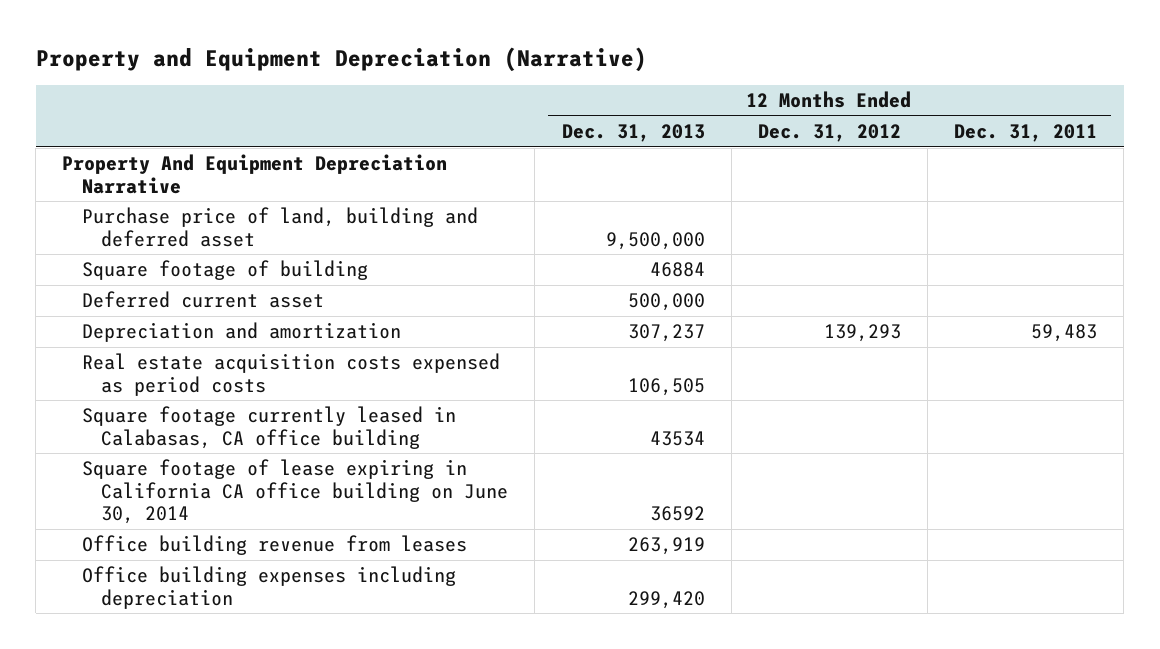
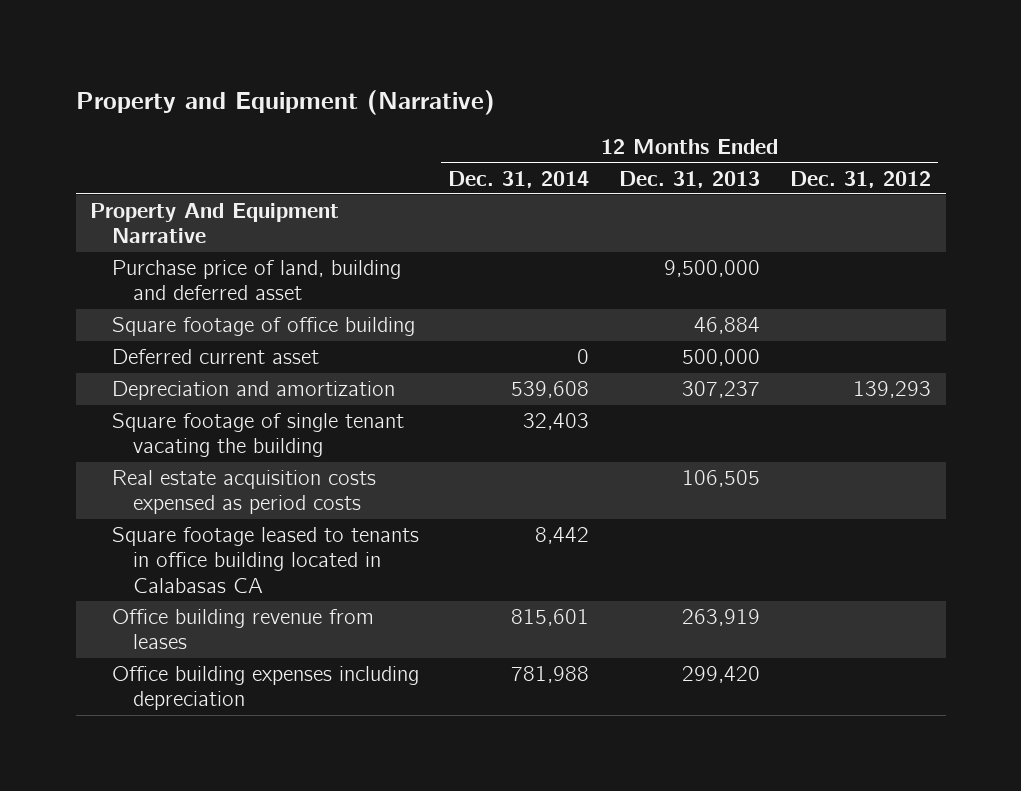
- Property and Equipment Depreciation (Narrative)
+ Property and Equipment (Narrative)
- | 12 Months Ended Dec. 31, 2013 | 12 Months Ended Dec. 31, 2012 | 12 Months Ended Dec. 31, 2011
+ | 12 Months Ended Dec. 31, 2014 | 12 Months Ended Dec. 31, 2013 | 12 Months Ended Dec. 31, 2012
- Property And Equipment Depreciation Narrative
+ Property And Equipment Narrative
- Square footage of building | 46884 | |
+ Square footage of office building | | 46,884 |
+ Square footage of single tenant vacating the building | 32,403 | |
- Square footage currently leased in Calabasas, CA office building | 43534 | |
- Square footage of lease expiring in California CA office building on June 30, 2014 | 36592 | |
+ Square footage leased to tenants in office building located in Calabasas CA | 8,442 | |

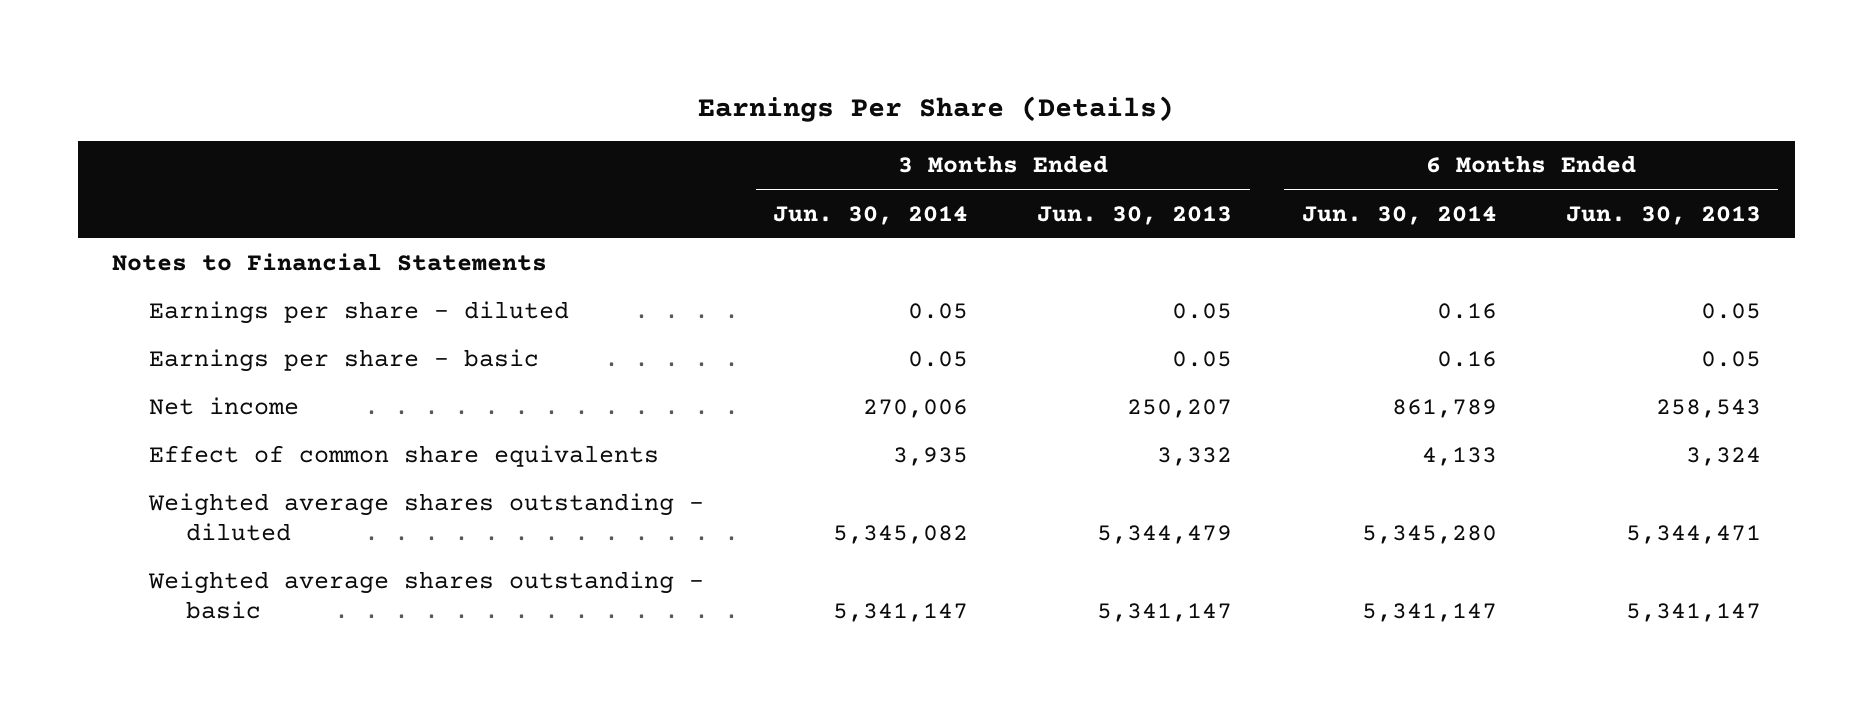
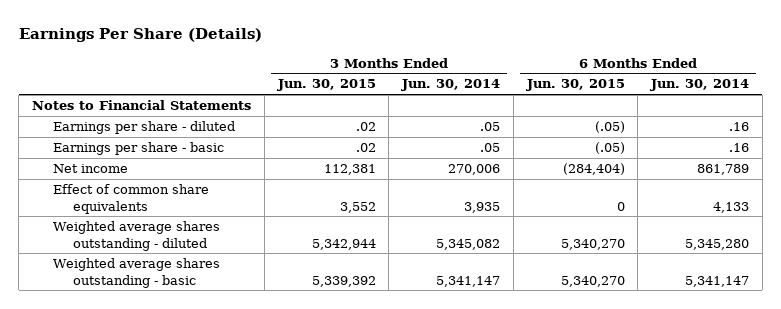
- | 3 Months Ended Jun. 30, 2014 | 3 Months Ended Jun. 30, 2013 | 6 Months Ended Jun. 30, 2014 | 6 Months Ended Jun. 30, 2013
+ | 3 Months Ended Jun. 30, 2015 | 3 Months Ended Jun. 30, 2014 | 6 Months Ended Jun. 30, 2015 | 6 Months Ended Jun. 30, 2014
- Earnings per share - diluted | 0.05 | 0.05 | 0.16 | 0.05
- Earnings per share - basic | 0.05 | 0.05 | 0.16 | 0.05
+ Earnings per share - diluted | .02 | .05 | (.05) | .16
+ Earnings per share - basic | .02 | .05 | (.05) | .16

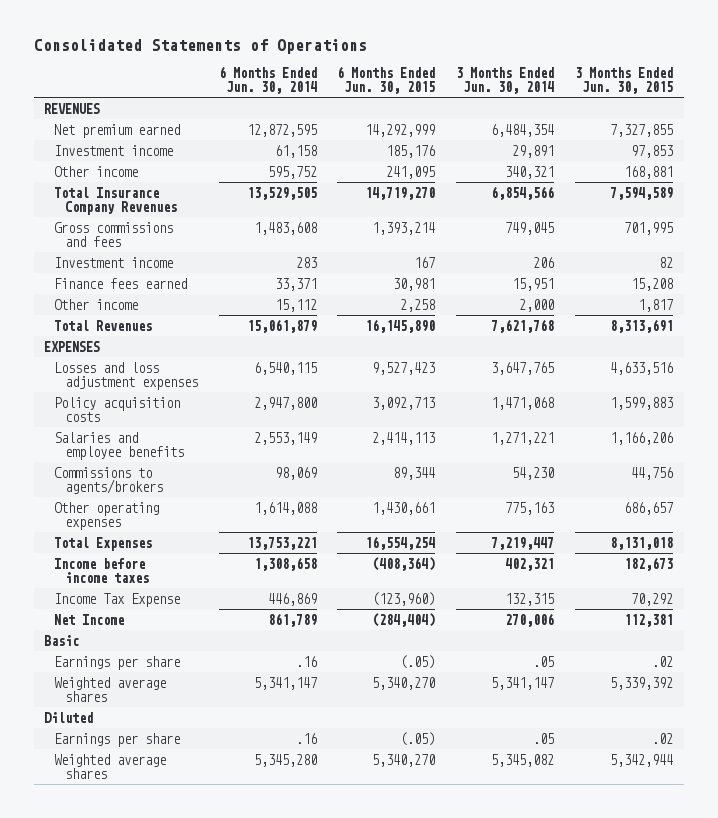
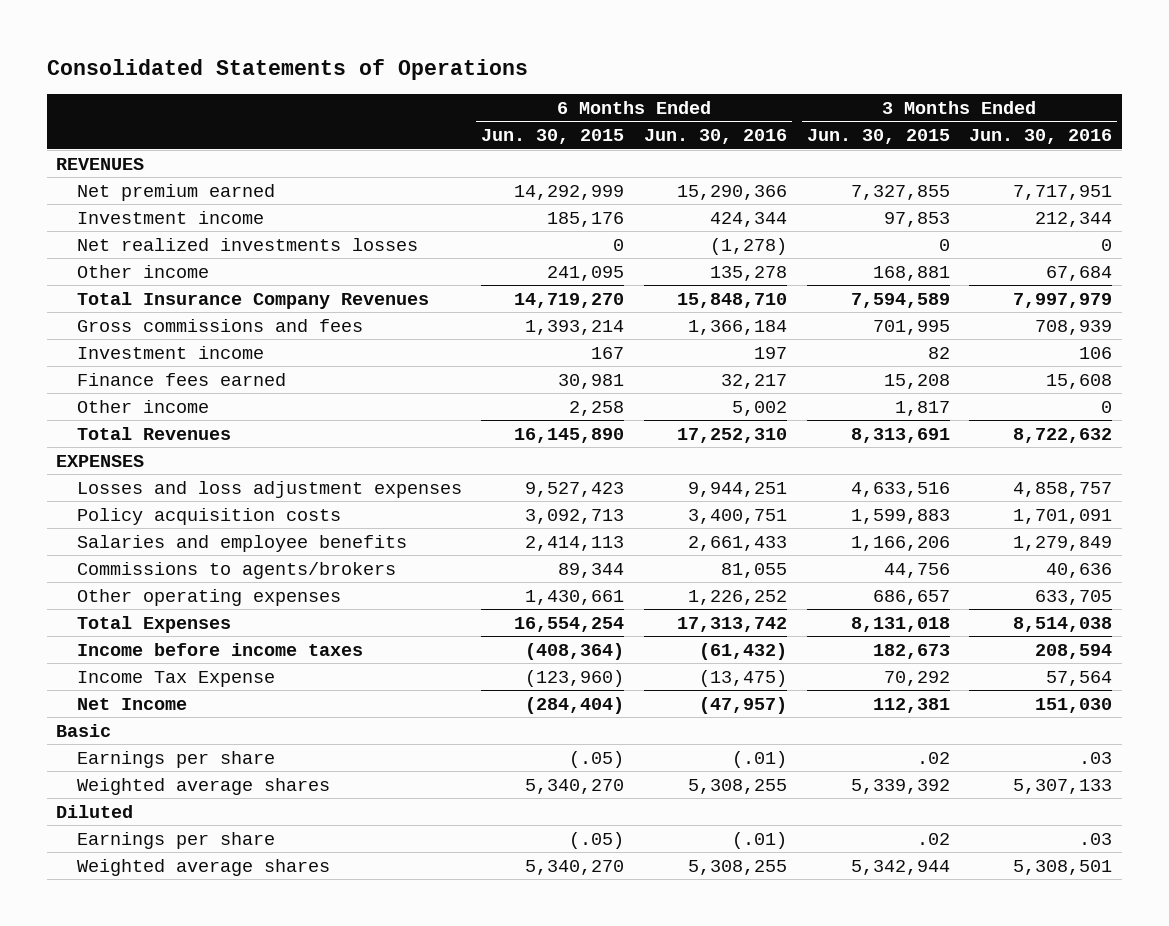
- | 6 Months Ended Jun. 30, 2014 | 6 Months Ended Jun. 30, 2015 | 3 Months Ended Jun. 30, 2014 | 3 Months Ended Jun. 30, 2015
+ | 6 Months Ended Jun. 30, 2015 | 6 Months Ended Jun. 30, 2016 | 3 Months Ended Jun. 30, 2015 | 3 Months Ended Jun. 30, 2016
+ Net realized investments losses | 0 | (1,278) | 0 | 0

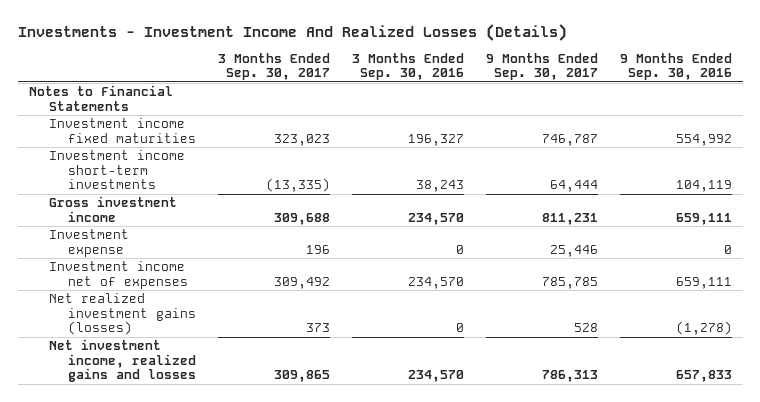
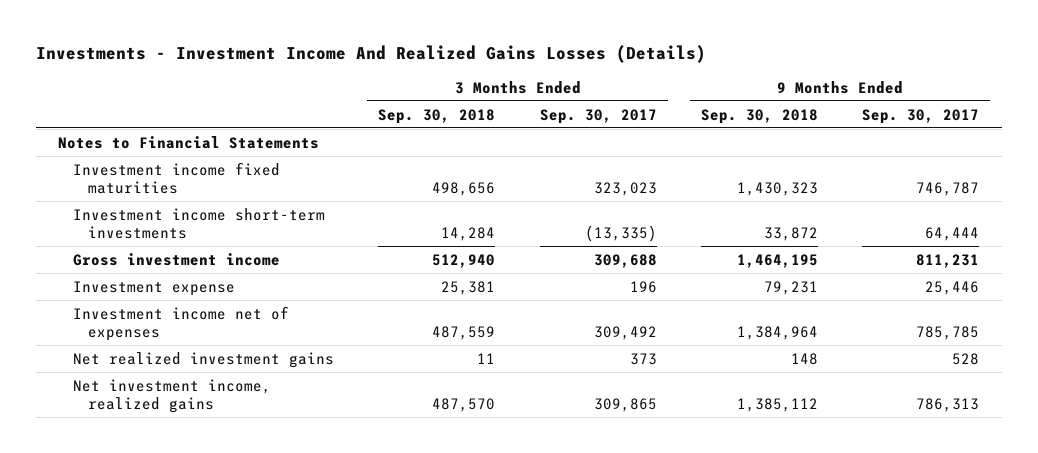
- Investments - Investment Income And Realized Losses (Details)
+ Investments - Investment Income And Realized Gains Losses (Details)
- | 3 Months Ended Sep. 30, 2017 | 3 Months Ended Sep. 30, 2016 | 9 Months Ended Sep. 30, 2017 | 9 Months Ended Sep. 30, 2016
+ | 3 Months Ended Sep. 30, 2018 | 3 Months Ended Sep. 30, 2017 | 9 Months Ended Sep. 30, 2018 | 9 Months Ended Sep. 30, 2017
- Net realized investment gains (losses) | 373 | 0 | 528 | (1,278)
- Net investment income, realized gains and losses | 309,865 | 234,570 | 786,313 | 657,833
+ Net realized investment gains | 11 | 373 | 148 | 528
+ Net investment income, realized gains | 487,570 | 309,865 | 1,385,112 | 786,313

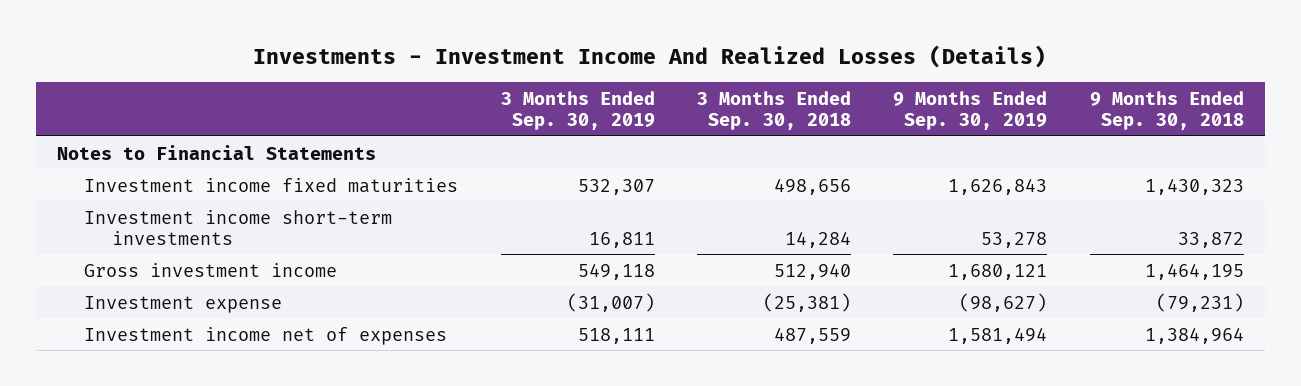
- Investments - Investment Income And Realized Gains Losses (Details)
+ Investments - Investment Income And Realized Losses (Details)
- | 3 Months Ended Sep. 30, 2018 | 3 Months Ended Sep. 30, 2017 | 9 Months Ended Sep. 30, 2018 | 9 Months Ended Sep. 30, 2017
+ | 3 Months Ended Sep. 30, 2019 | 3 Months Ended Sep. 30, 2018 | 9 Months Ended Sep. 30, 2019 | 9 Months Ended Sep. 30, 2018
- Investment expense | 25,381 | 196 | 79,231 | 25,446
+ Investment expense | (31,007) | (25,381) | (98,627) | (79,231)
- Net realized investment gains | 11 | 373 | 148 | 528
- Net investment income, realized gains | 487,570 | 309,865 | 1,385,112 | 786,313

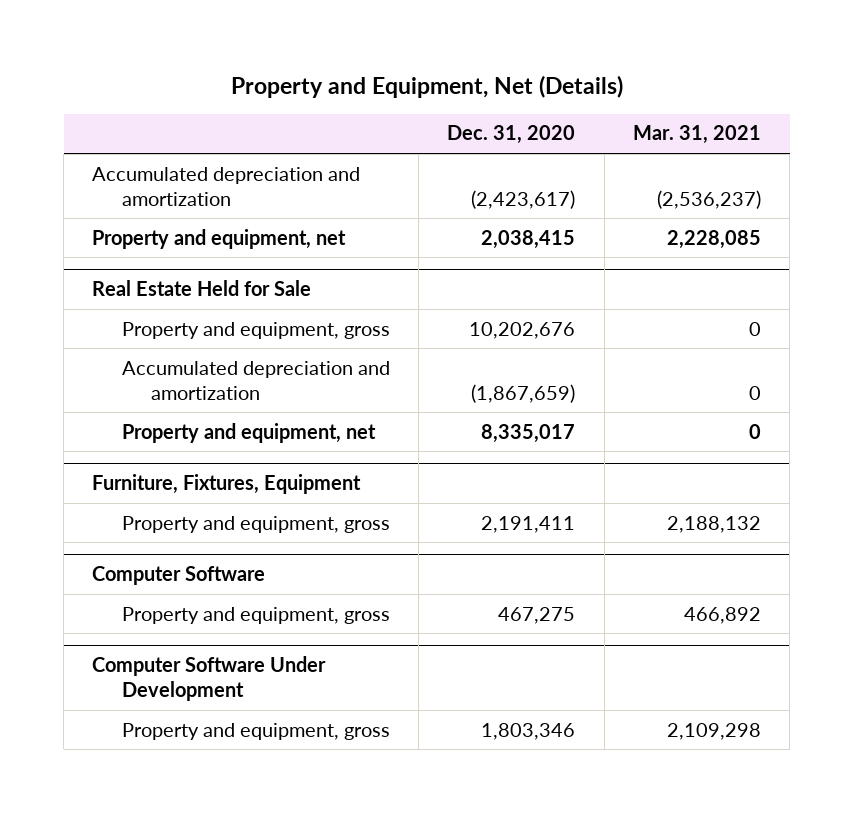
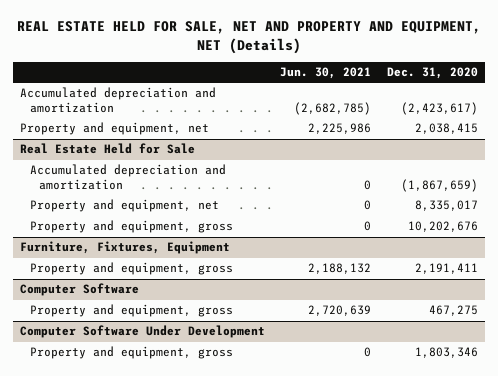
- Property and Equipment, Net (Details)
+ REAL ESTATE HELD FOR SALE, NET AND PROPERTY AND EQUIPMENT, NET (Details)
- | Dec. 31, 2020 | Mar. 31, 2021
+ | Jun. 30, 2021 | Dec. 31, 2020
@ Real Estate Held for Sale
moved down: Property and equipment, gross | 0 | 10,202,676

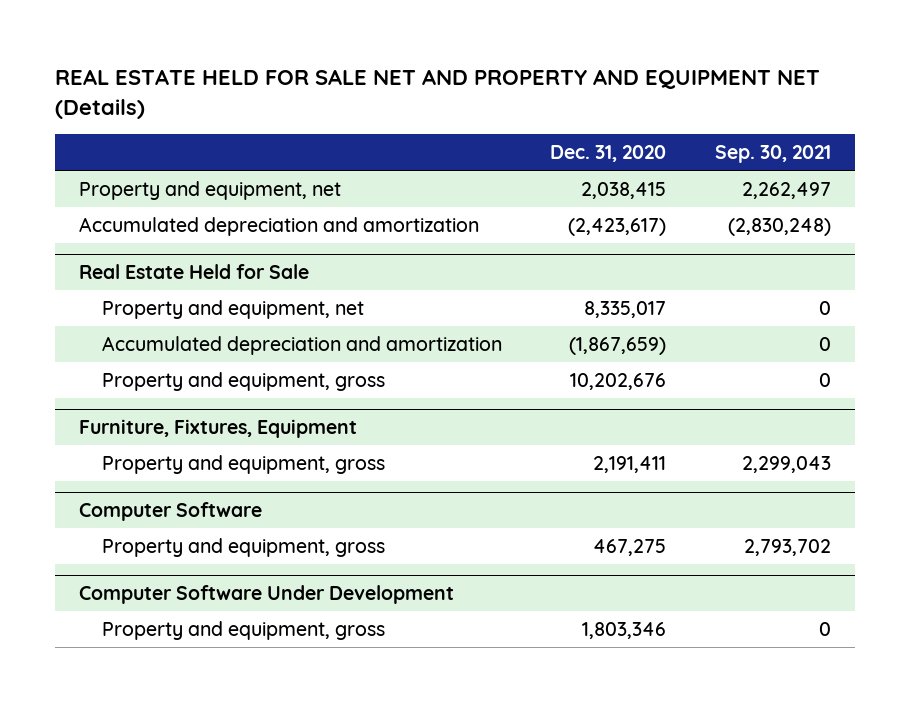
- REAL ESTATE HELD FOR SALE, NET AND PROPERTY AND EQUIPMENT, NET (Details)
+ REAL ESTATE HELD FOR SALE NET AND PROPERTY AND EQUIPMENT NET (Details)
- | Jun. 30, 2021 | Dec. 31, 2020
+ | Dec. 31, 2020 | Sep. 30, 2021
moved down: Accumulated depreciation and amortization | (2,423,617) | (2,830,248)
@ Real Estate Held for Sale
moved down: Accumulated depreciation and amortization | (1,867,659) | 0

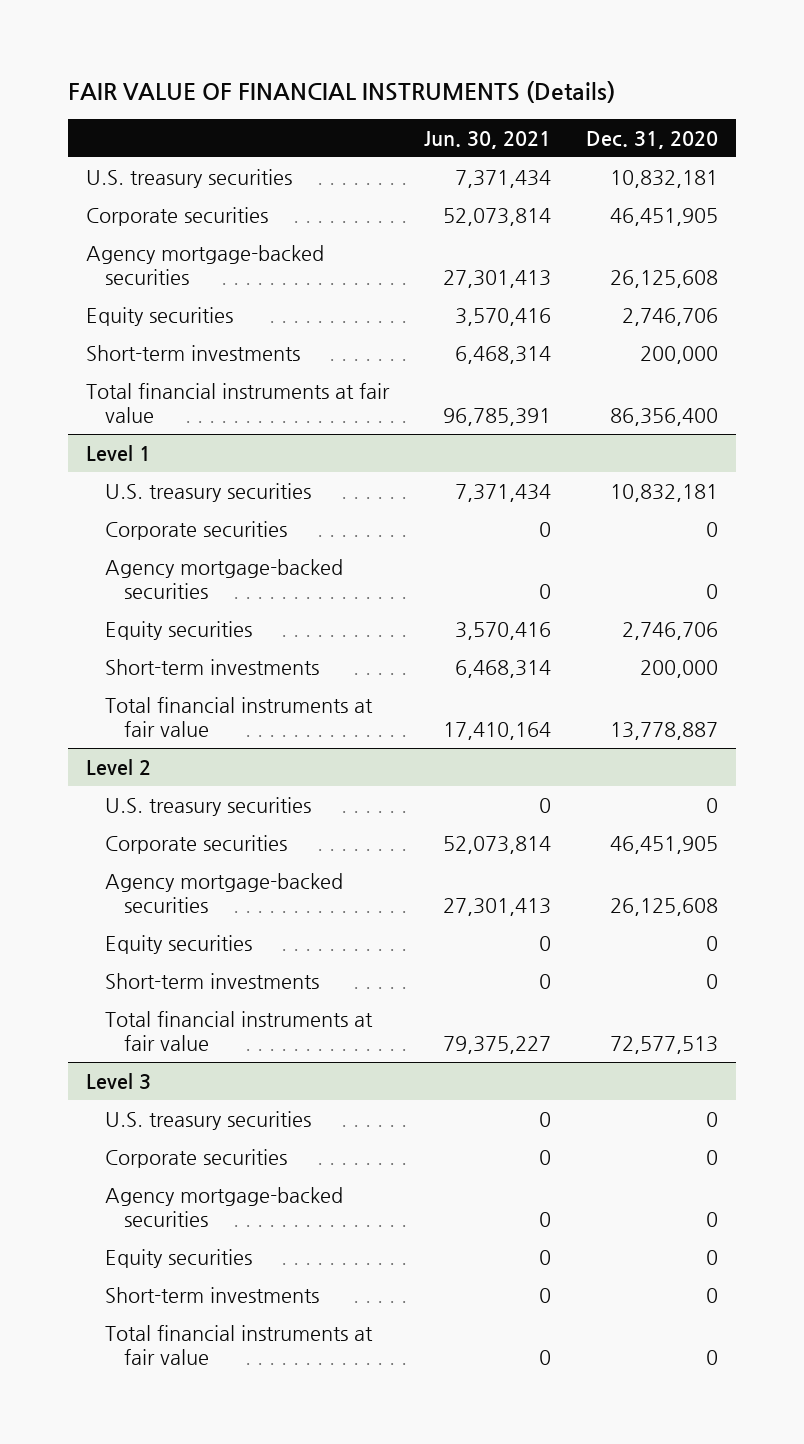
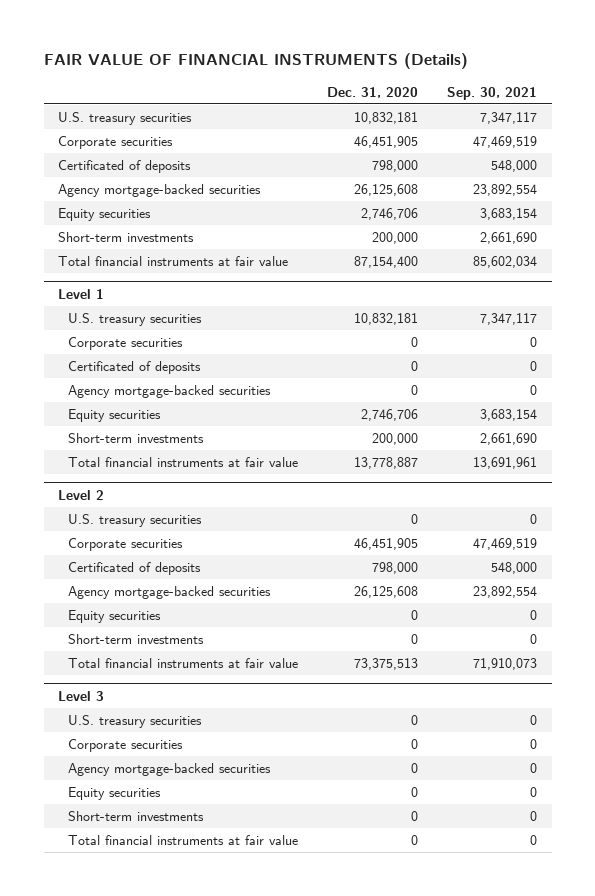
- | Jun. 30, 2021 | Dec. 31, 2020
+ | Dec. 31, 2020 | Sep. 30, 2021
+ Certificated of deposits | 798,000 | 548,000
- Total financial instruments at fair value | 96,785,391 | 86,356,400
+ Total financial instruments at fair value | 87,154,400 | 85,602,034
@ Level 1
+ Certificated of deposits | 0 | 0
@ Level 2
+ Certificated of deposits | 798,000 | 548,000
- Total financial instruments at fair value | 79,375,227 | 72,577,513
+ Total financial instruments at fair value | 73,375,513 | 71,910,073

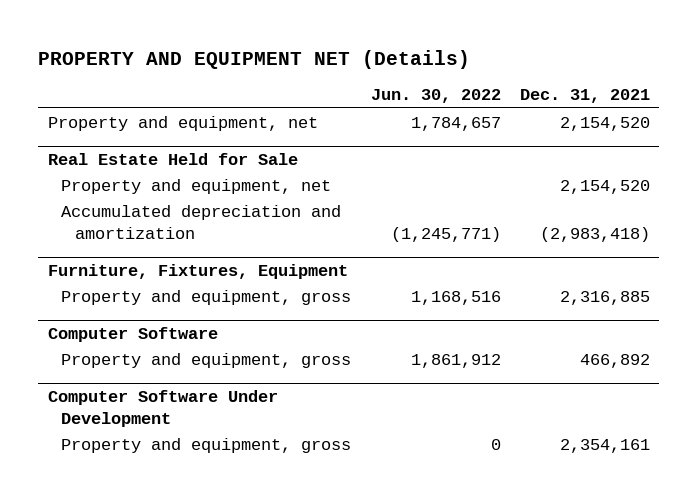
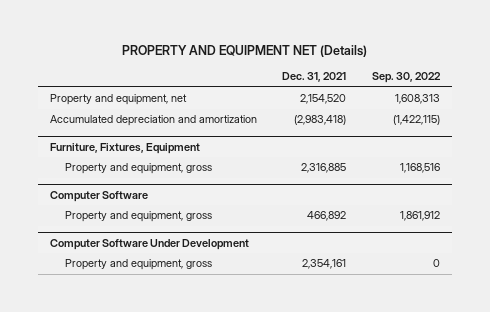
- | Jun. 30, 2022 | Dec. 31, 2021
+ | Dec. 31, 2021 | Sep. 30, 2022
- Real Estate Held for Sale
- Property and equipment, net | | 2,154,520

